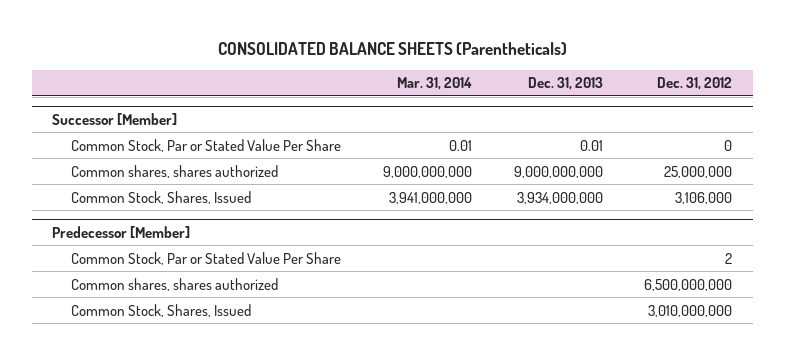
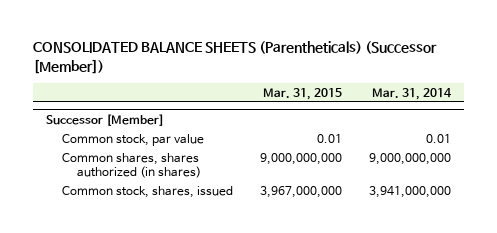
- CONSOLIDATED BALANCE SHEETS (Parentheticals)
+ CONSOLIDATED BALANCE SHEETS (Parentheticals) (Successor [Member])
- | Mar. 31, 2014 | Dec. 31, 2013 | Dec. 31, 2012
+ | Mar. 31, 2015 | Mar. 31, 2014
@ Successor [Member]
- Common Stock, Par or Stated Value Per Share | 0.01 | 0.01 | 0
- Common shares, shares authorized | 9,000,000,000 | 9,000,000,000 | 25,000,000
- Common Stock, Shares, Issued | 3,941,000,000 | 3,934,000,000 | 3,106,000
- Predecessor [Member]
- Common Stock, Par or Stated Value Per Share | | | 2
- Common shares, shares authorized | | | 6,500,000,000
- Common Stock, Shares, Issued | | | 3,010,000,000
@ Successor [Member]
+ Common stock, par value | 0.01 | 0.01
+ Common shares, shares authorized (in shares) | 9,000,000,000 | 9,000,000,000
+ Common stock, shares, issued | 3,967,000,000 | 3,941,000,000

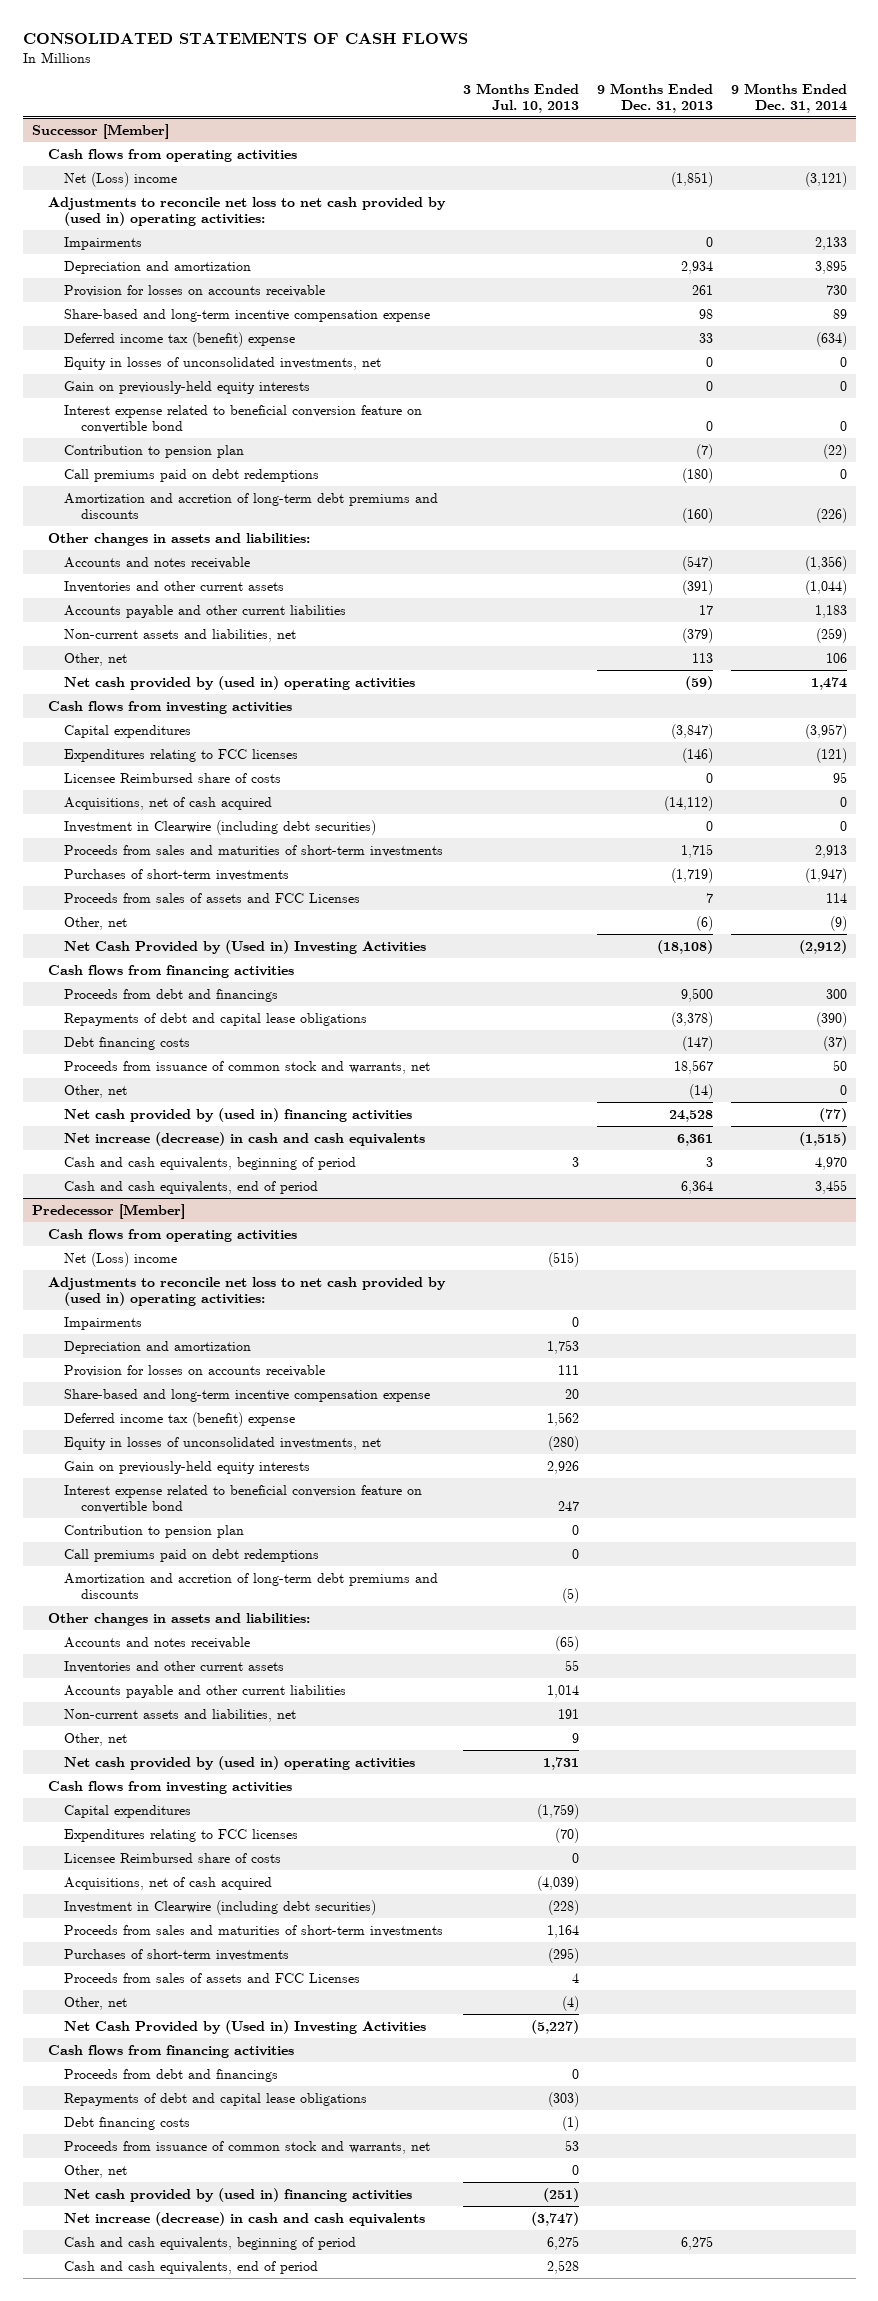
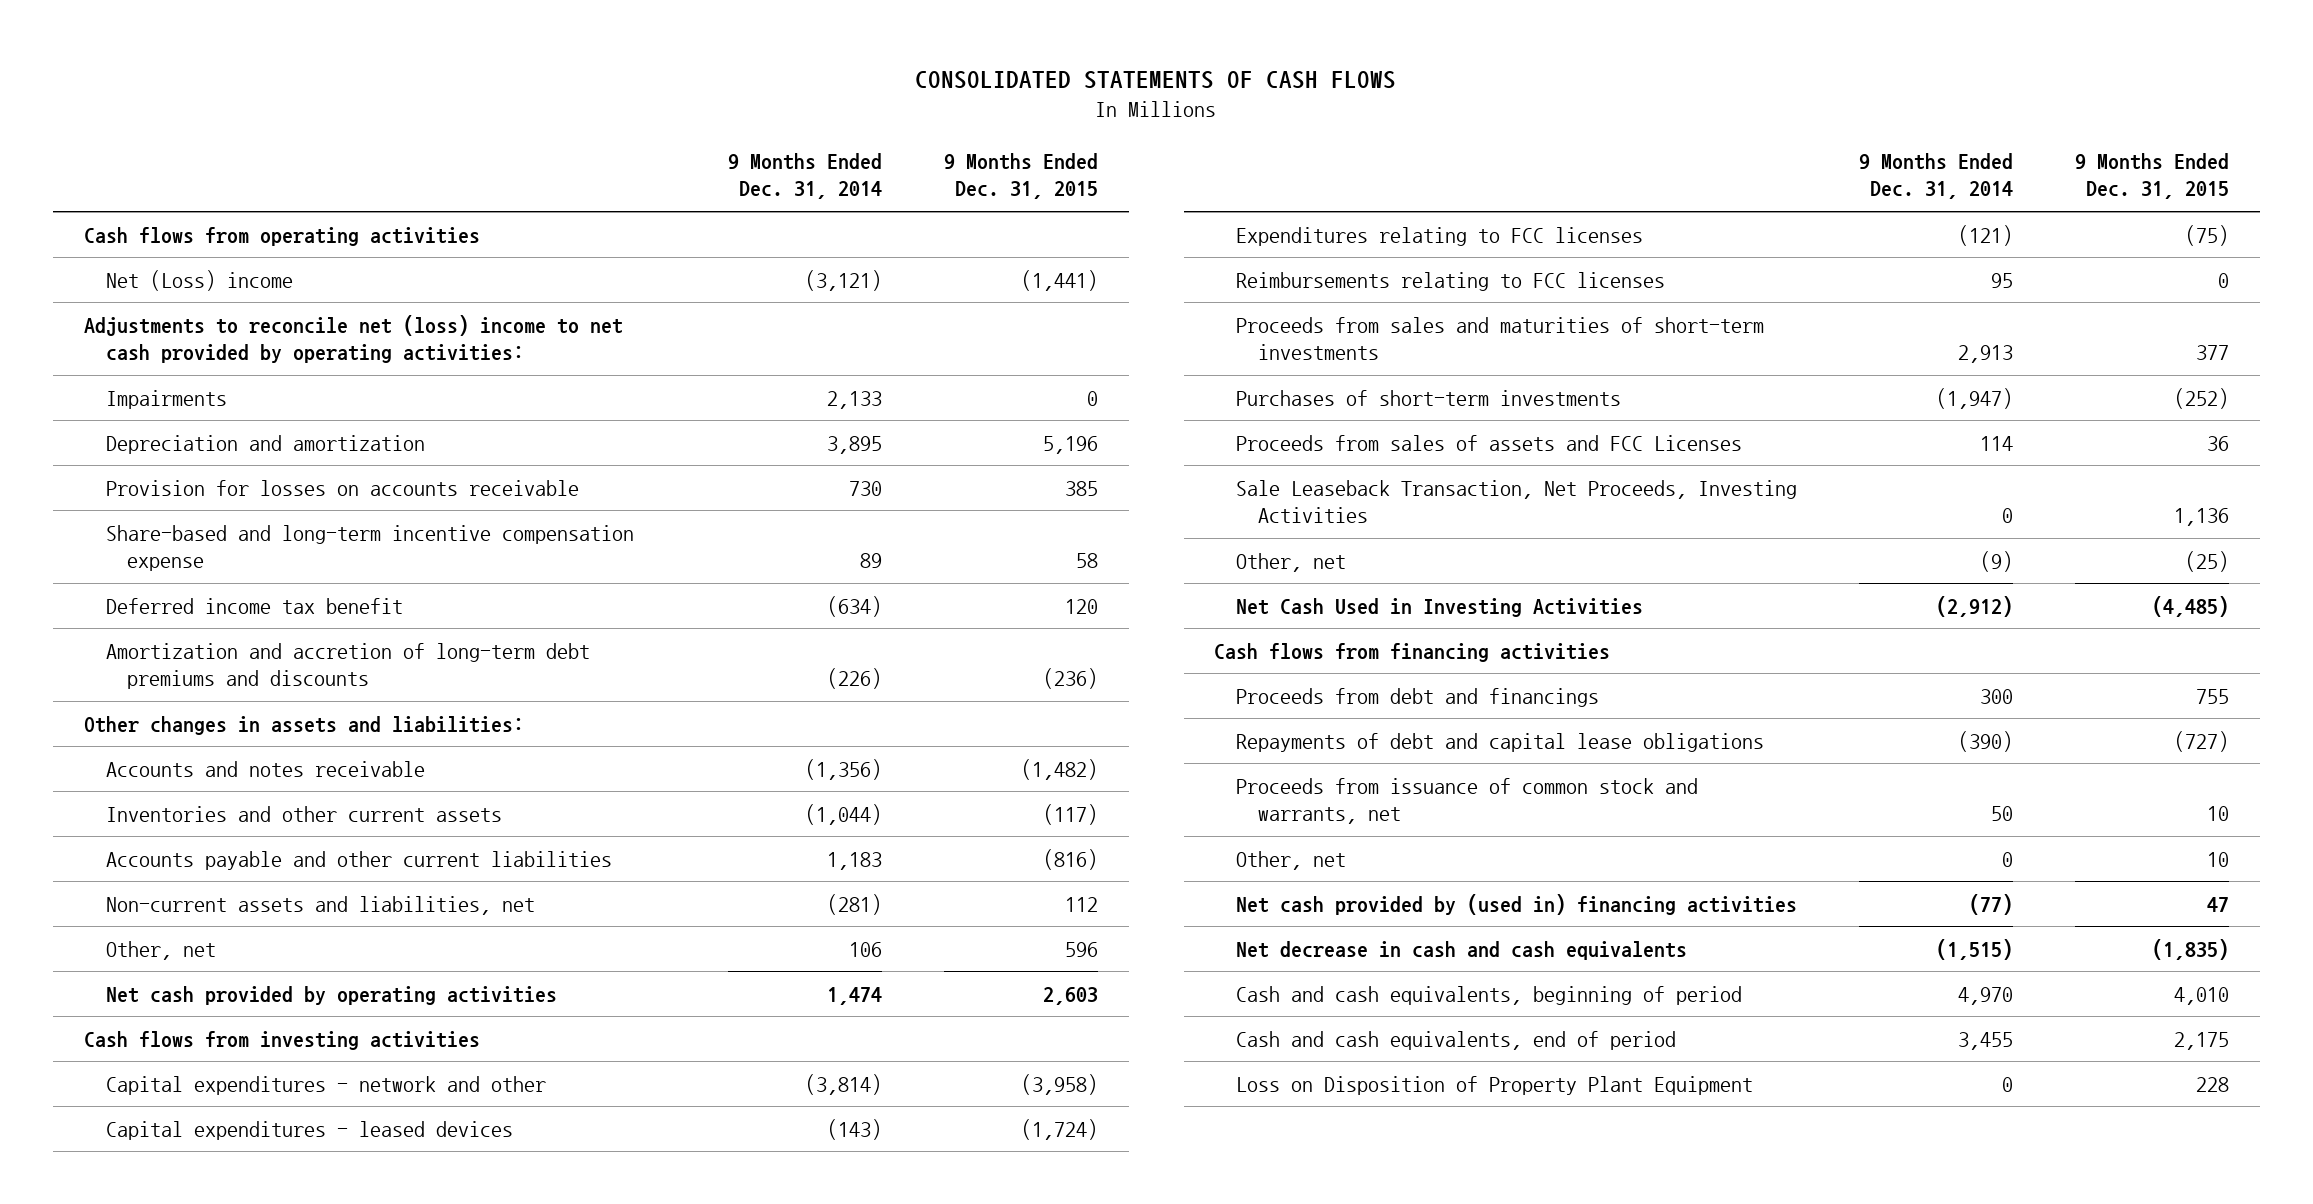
- | 3 Months Ended Jul. 10, 2013 | 9 Months Ended Dec. 31, 2013 | 9 Months Ended Dec. 31, 2014
+ | 9 Months Ended Dec. 31, 2014 | 9 Months Ended Dec. 31, 2015
- Successor [Member]
- Adjustments to reconcile net loss to net cash provided by (used in) operating activities:
+ Adjustments to reconcile net (loss) income to net cash provided by operating activities:
- Deferred income tax (benefit) expense | | 33 | (634)
- Equity in losses of unconsolidated investments, net | | 0 | 0
- Gain on previously-held equity interests | | 0 | 0
- Interest expense related to beneficial conversion feature on convertible bond | | 0 | 0
- Contribution to pension plan | | (7) | (22)
- Call premiums paid on debt redemptions | | (180) | 0
+ Deferred income tax benefit | (634) | 120
- Non-current assets and liabilities, net | | (379) | (259)
+ Non-current assets and liabilities, net | (281) | 112
- Net cash provided by (used in) operating activities | | (59) | 1,474
+ Net cash provided by operating activities | 1,474 | 2,603
- Capital expenditures | | (3,847) | (3,957)
+ Capital expenditures - network and other | (3,814) | (3,958)
+ Capital expenditures - leased devices | (143) | (1,724)
- Licensee Reimbursed share of costs | | 0 | 95
- Acquisitions, net of cash acquired | | (14,112) | 0
- Investment in Clearwire (including debt securities) | | 0 | 0
+ Reimbursements relating to FCC licenses | 95 | 0
+ Sale Leaseback Transaction, Net Proceeds, Investing Activities | 0 | 1,136
- Net Cash Provided by (Used in) Investing Activities | | (18,108) | (2,912)
+ Net Cash Used in Investing Activities | (2,912) | (4,485)
- Debt financing costs | | (147) | (37)
- Net increase (decrease) in cash and cash equivalents | | 6,361 | (1,515)
+ Net decrease in cash and cash equivalents | (1,515) | (1,835)
- Predecessor [Member]
- Cash flows from operating activities
- Net (Loss) income | (515) | |
- Adjustments to reconcile net loss to net cash provided by (used in) operating activities:
- Impairments | 0 | |
- Depreciation and amortization | 1,753 | |
- Provision for losses on accounts receivable | 111 | |
- Share-based and long-term incentive compensation expense | 20 | |
- Deferred income tax (benefit) expense | 1,562 | |
- Equity in losses of unconsolidated investments, net | (280) | |
- Gain on previously-held equity interests | 2,926 | |
- Interest expense related to beneficial conversion feature on convertible bond | 247 | |
- Contribution to pension plan | 0 | |
- Call premiums paid on debt redemptions | 0 | |
- Amortization and accretion of long-term debt premiums and discounts | (5) | |
- Other changes in assets and liabilities:
- Accounts and notes receivable | (65) | |
- Inventories and other current assets | 55 | |
- Accounts payable and other current liabilities | 1,014 | |
- Non-current assets and liabilities, net | 191 | |
- Other, net | 9 | |
- Net cash provided by (used in) operating activities | 1,731 | |
- Cash flows from investing activities
- Capital expenditures | (1,759) | |
- Expenditures relating to FCC licenses | (70) | |
- Licensee Reimbursed share of costs | 0 | |
- Acquisitions, net of cash acquired | (4,039) | |
- Investment in Clearwire (including debt securities) | (228) | |
- Proceeds from sales and maturities of short-term investments | 1,164 | |
- Purchases of short-term investments | (295) | |
- Proceeds from sales of assets and FCC Licenses | 4 | |
- Other, net | (4) | |
- Net Cash Provided by (Used in) Investing Activities | (5,227) | |
- Cash flows from financing activities
- Proceeds from debt and financings | 0 | |
- Repayments of debt and capital lease obligations | (303) | |
- Debt financing costs | (1) | |
- Proceeds from issuance of common stock and warrants, net | 53 | |
- Other, net | 0 | |
- Net cash provided by (used in) financing activities | (251) | |
- Net increase (decrease) in cash and cash equivalents | (3,747) | |
- Cash and cash equivalents, beginning of period | 6,275 | 6,275 |
- Cash and cash equivalents, end of period | 2,528 | |
+ Loss on Disposition of Property Plant Equipment | 0 | 228

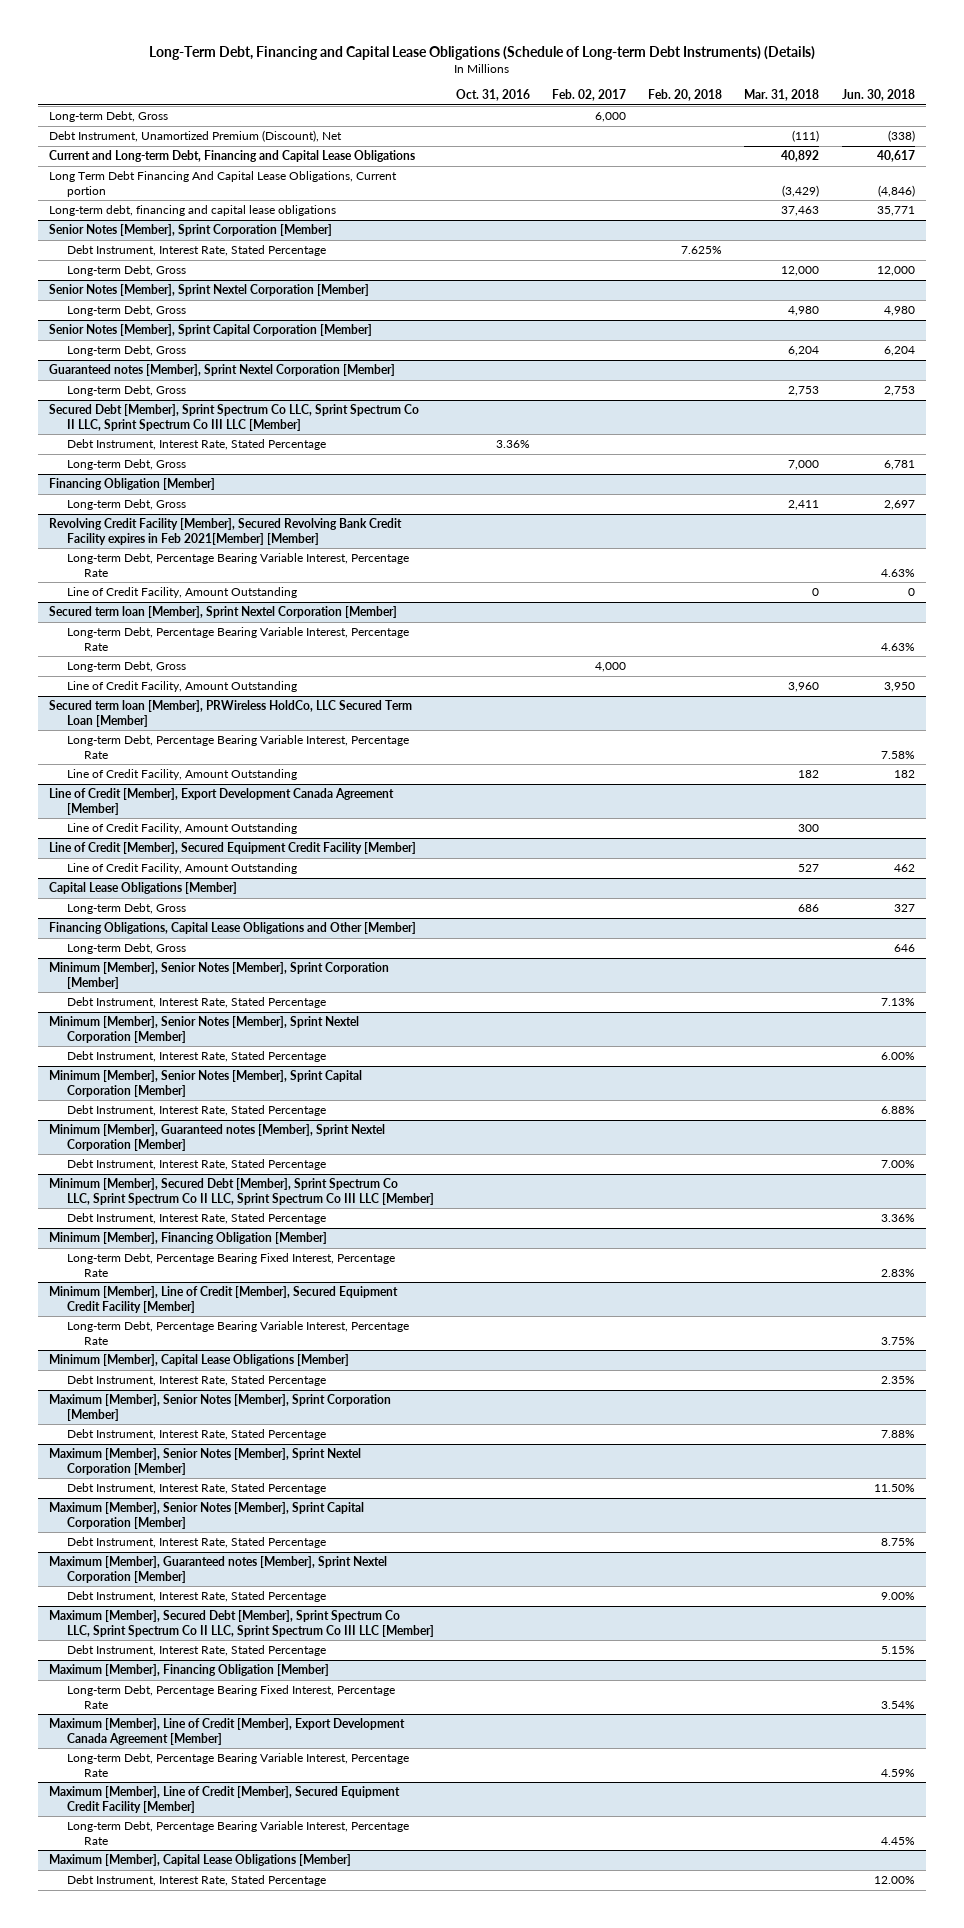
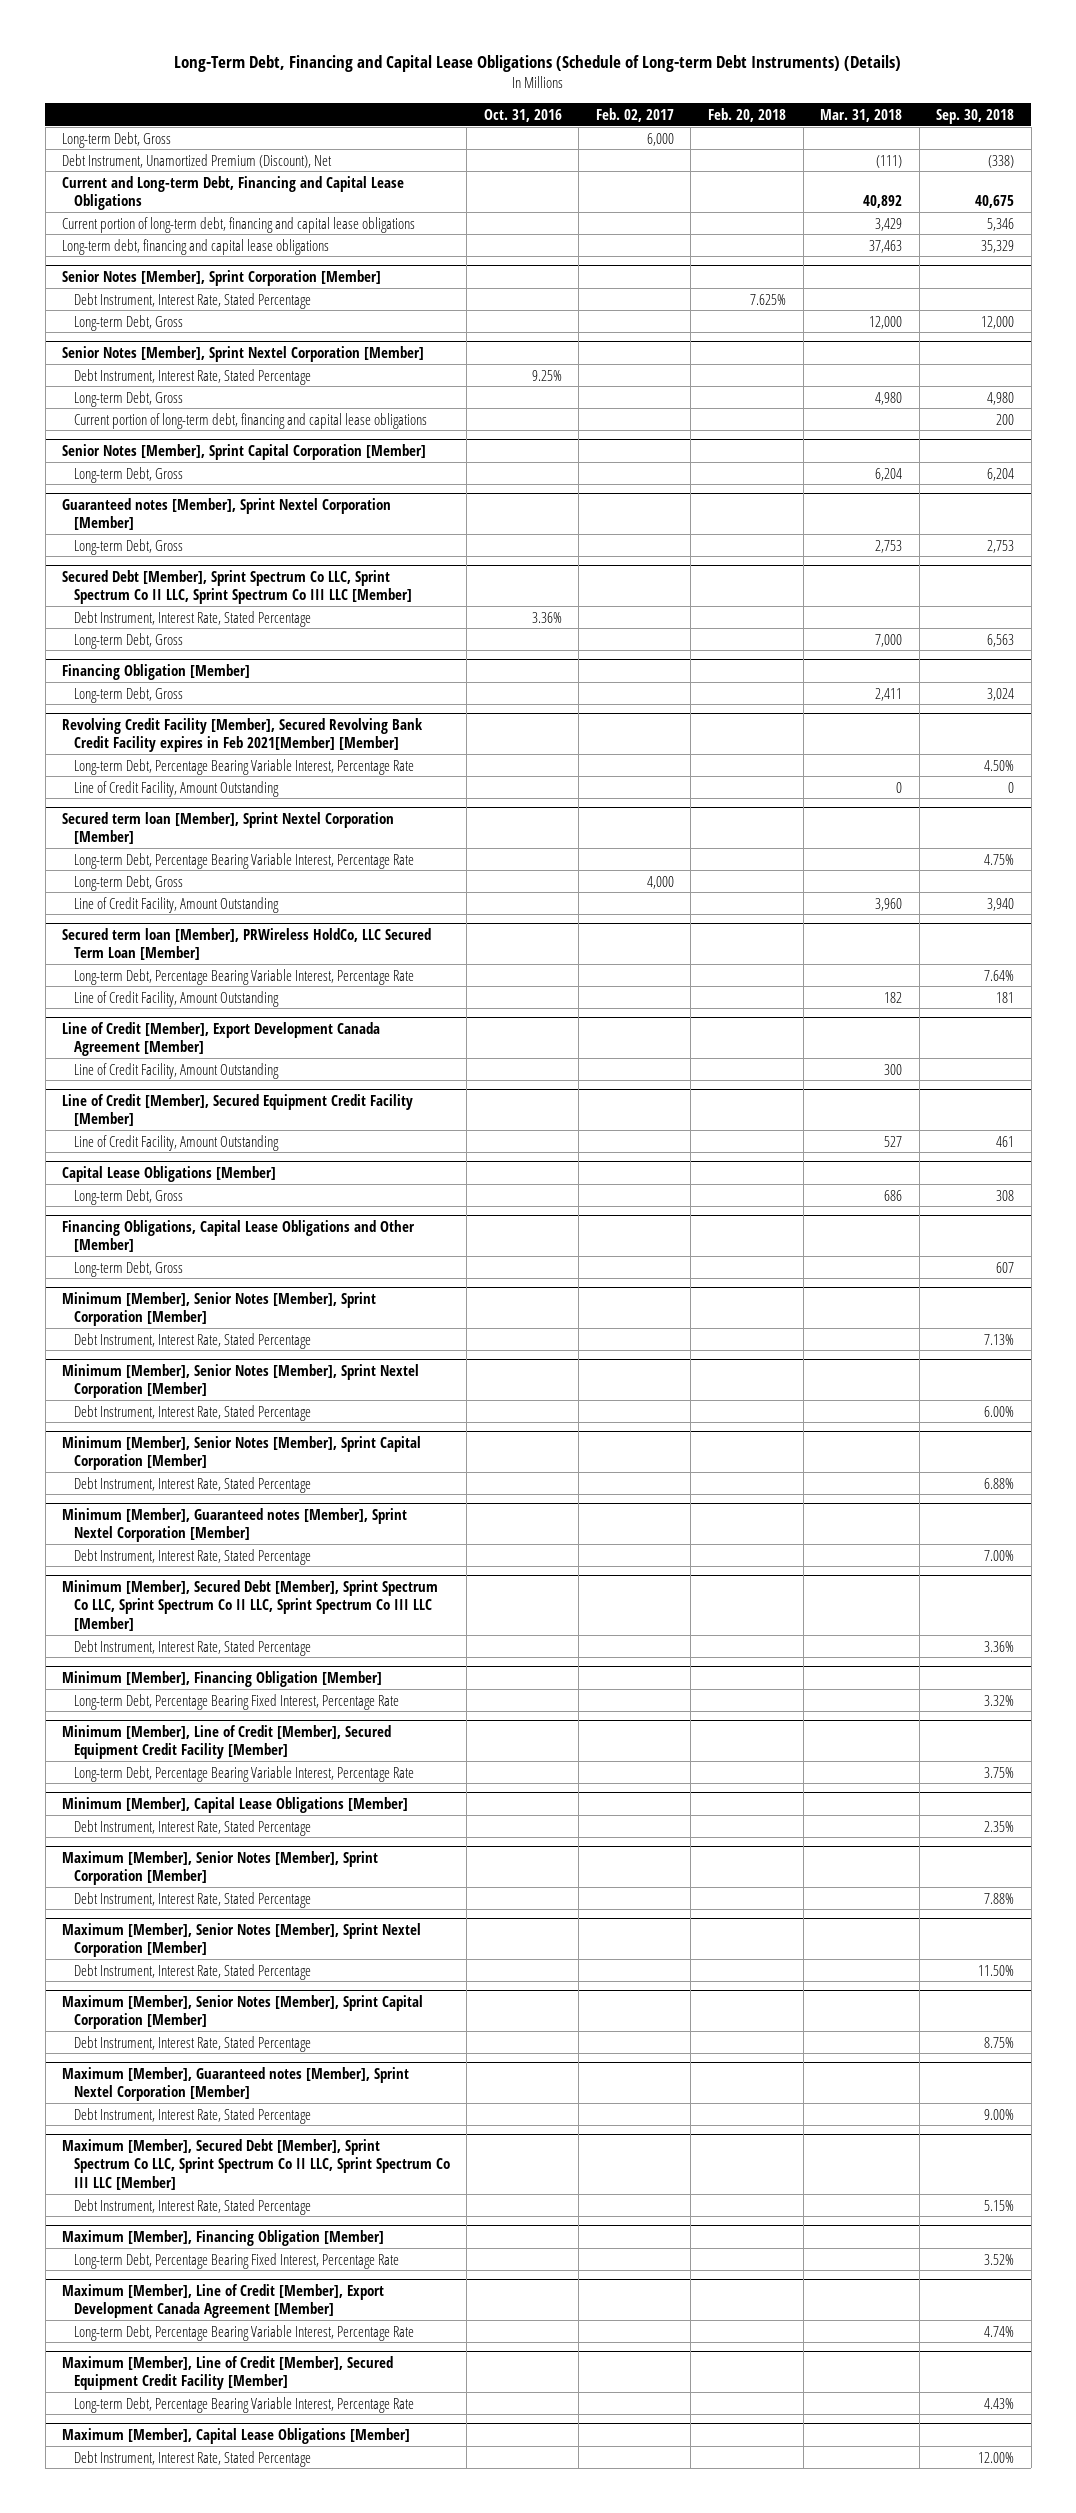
- | Oct. 31, 2016 | Feb. 02, 2017 | Feb. 20, 2018 | Mar. 31, 2018 | Jun. 30, 2018
+ | Oct. 31, 2016 | Feb. 02, 2017 | Feb. 20, 2018 | Mar. 31, 2018 | Sep. 30, 2018
- Long Term Debt Financing And Capital Lease Obligations, Current portion | | | | (3,429) | (4,846)
+ Current portion of long-term debt, financing and capital lease obligations | | | | 3,429 | 5,346
@ Senior Notes [Member], Sprint Nextel Corporation [Member]
+ Debt Instrument, Interest Rate, Stated Percentage | 9.25% | | | |
+ Current portion of long-term debt, financing and capital lease obligations | | | | | 200

